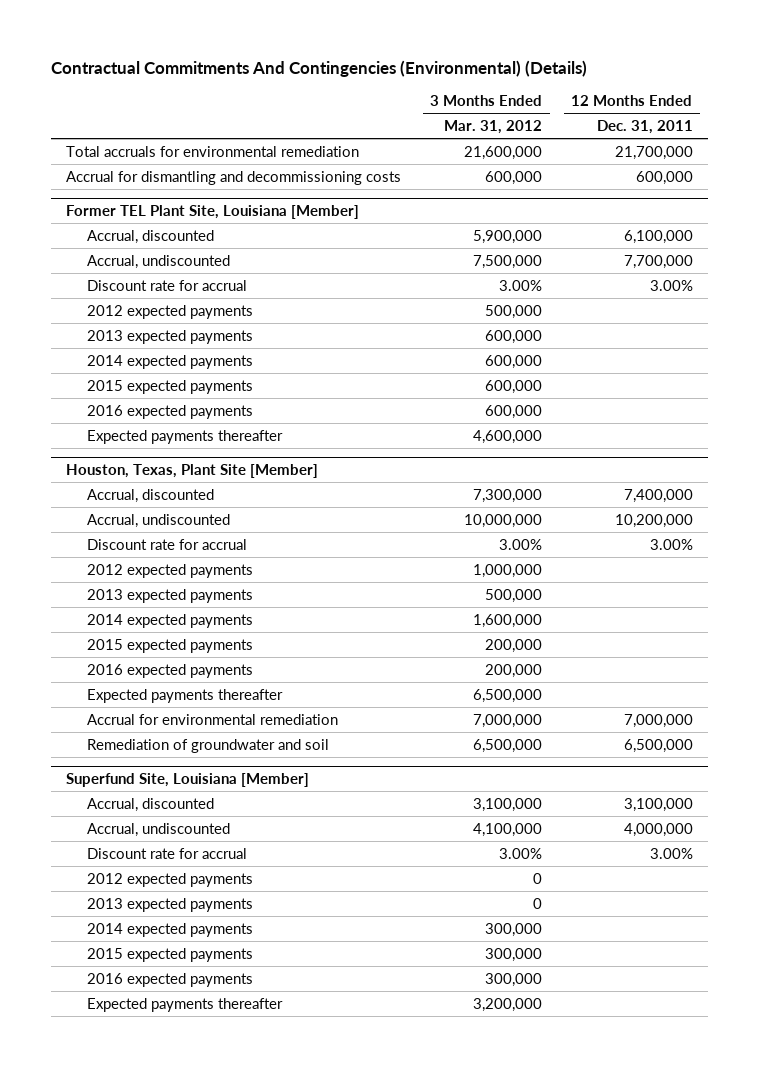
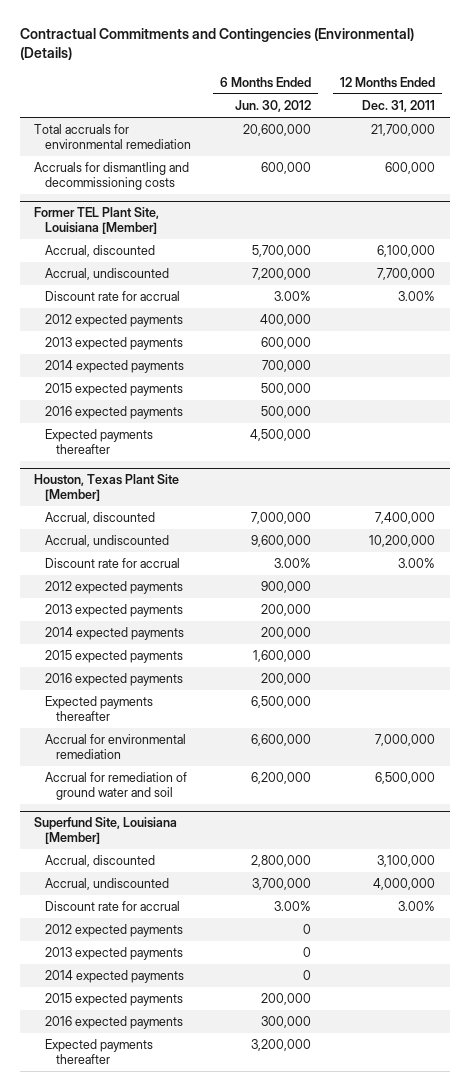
- Contractual Commitments And Contingencies (Environmental) (Details)
+ Contractual Commitments and Contingencies (Environmental) (Details)
- | 3 Months Ended Mar. 31, 2012 | 12 Months Ended Dec. 31, 2011
+ | 6 Months Ended Jun. 30, 2012 | 12 Months Ended Dec. 31, 2011
- Accrual for dismantling and decommissioning costs | 600,000 | 600,000
+ Accruals for dismantling and decommissioning costs | 600,000 | 600,000
- Houston, Texas, Plant Site [Member]
+ Houston, Texas Plant Site [Member]
- Remediation of groundwater and soil | 6,500,000 | 6,500,000
+ Accrual for remediation of ground water and soil | 6,200,000 | 6,500,000

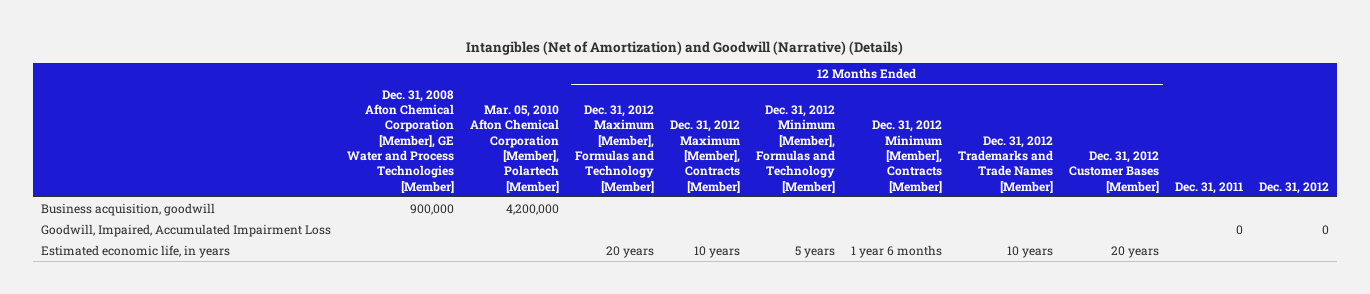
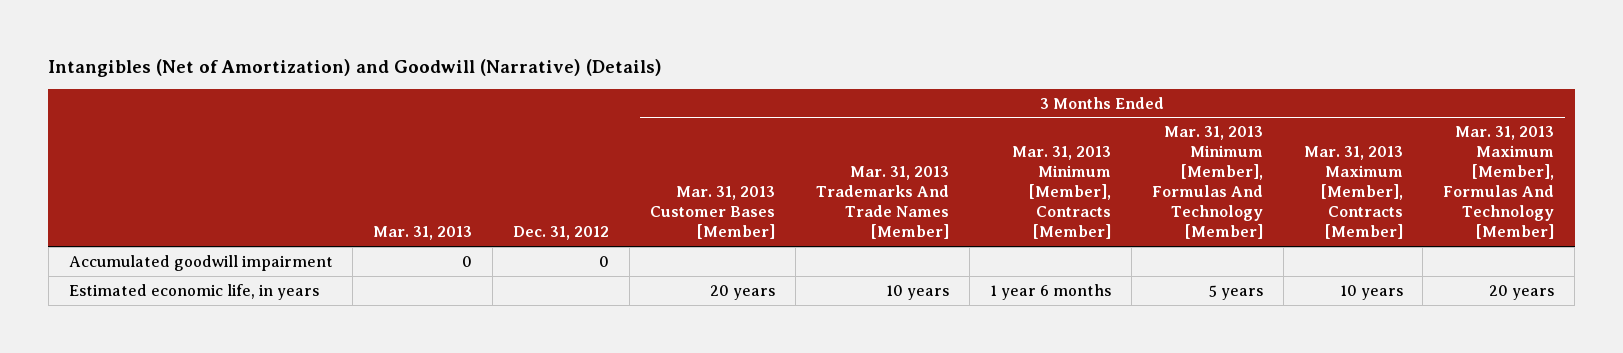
- | Dec. 31, 2008 Afton Chemical Corporation [Member], GE Water and Process Technologies [Member] | Mar. 05, 2010 Afton Chemical Corporation [Member], Polartech [Member] | 12 Months Ended Dec. 31, 2012 Maximum [Member], Formulas and Technology [Member] | 12 Months Ended Dec. 31, 2012 Maximum [Member], Contracts [Member] | 12 Months Ended Dec. 31, 2012 Minimum [Member], Formulas and Technology [Member] | 12 Months Ended Dec. 31, 2012 Minimum [Member], Contracts [Member] | 12 Months Ended Dec. 31, 2012 Trademarks and Trade Names [Member] | 12 Months Ended Dec. 31, 2012 Customer Bases [Member] | Dec. 31, 2011 | Dec. 31, 2012
+ | Mar. 31, 2013 | Dec. 31, 2012 | 3 Months Ended Mar. 31, 2013 Customer Bases [Member] | 3 Months Ended Mar. 31, 2013 Trademarks And Trade Names [Member] | 3 Months Ended Mar. 31, 2013 Minimum [Member], Contracts [Member] | 3 Months Ended Mar. 31, 2013 Minimum [Member], Formulas And Technology [Member] | 3 Months Ended Mar. 31, 2013 Maximum [Member], Contracts [Member] | 3 Months Ended Mar. 31, 2013 Maximum [Member], Formulas And Technology [Member]
- Business acquisition, goodwill | 900,000 | 4,200,000 | | | | | | | |
- Goodwill, Impaired, Accumulated Impairment Loss | | | | | | | | | 0 | 0
+ Accumulated goodwill impairment | 0 | 0 | | | | | |

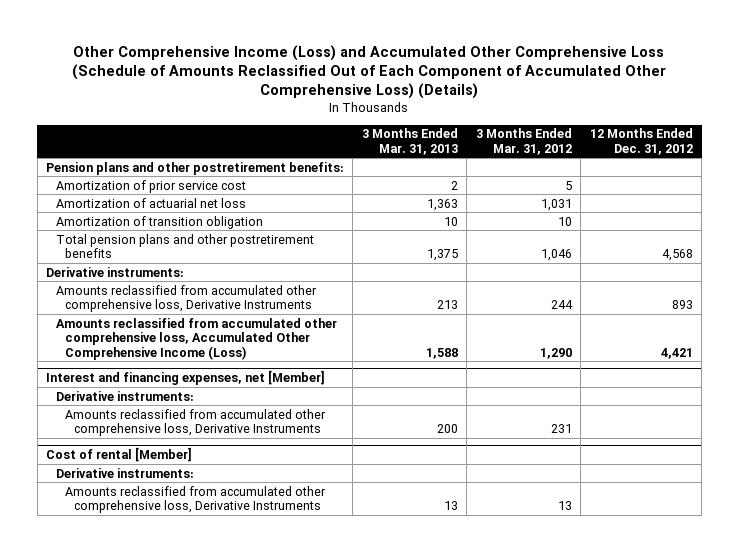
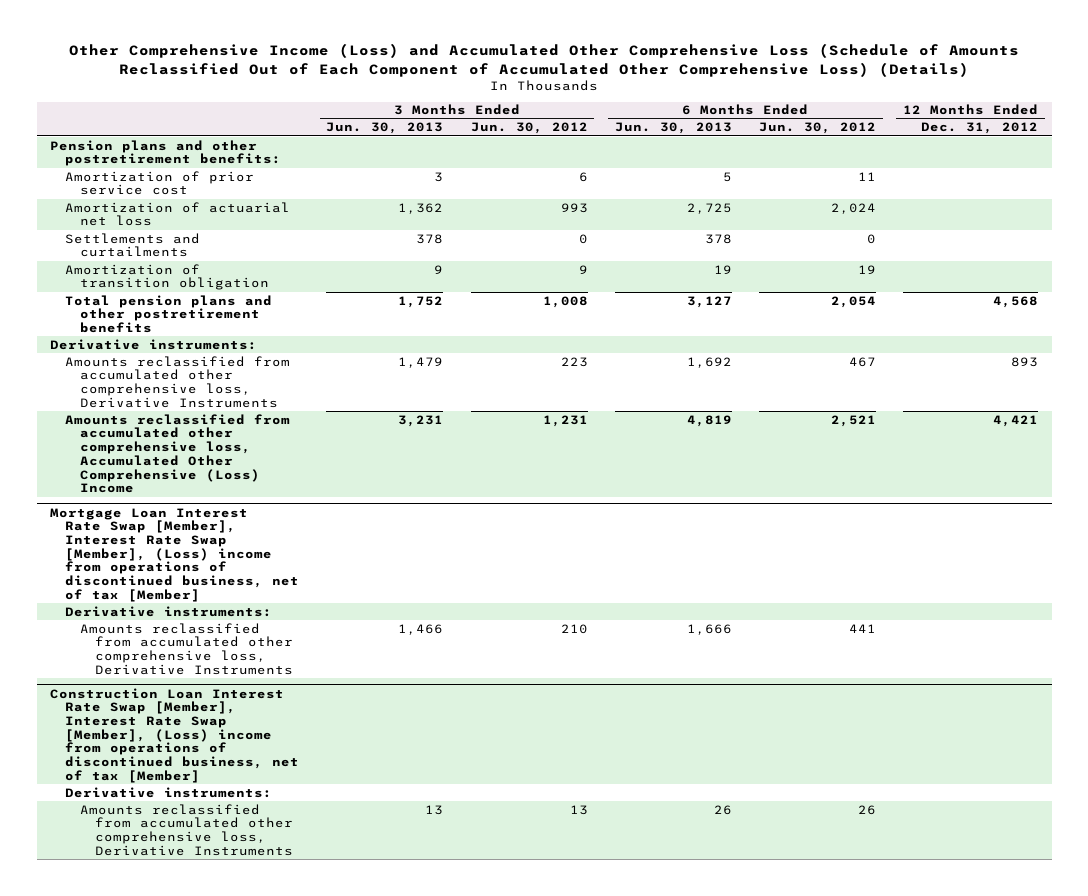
- | 3 Months Ended Mar. 31, 2013 | 3 Months Ended Mar. 31, 2012 | 12 Months Ended Dec. 31, 2012
+ | 3 Months Ended Jun. 30, 2013 | 3 Months Ended Jun. 30, 2012 | 6 Months Ended Jun. 30, 2013 | 6 Months Ended Jun. 30, 2012 | 12 Months Ended Dec. 31, 2012
+ Settlements and curtailments | 378 | 0 | 378 | 0 |
- Amounts reclassified from accumulated other comprehensive loss, Accumulated Other Comprehensive Income (Loss) | 1,588 | 1,290 | 4,421
- Interest and financing expenses, net [Member]
- Derivative instruments:
- Amounts reclassified from accumulated other comprehensive loss, Derivative Instruments | 200 | 231 |
- Cost of rental [Member]
- Derivative instruments:
- Amounts reclassified from accumulated other comprehensive loss, Derivative Instruments | 13 | 13 |
+ Amounts reclassified from accumulated other comprehensive loss, Accumulated Other Comprehensive (Loss) Income | 3,231 | 1,231 | 4,819 | 2,521 | 4,421
+ Mortgage Loan Interest Rate Swap [Member], Interest Rate Swap [Member], (Loss) income from operations of discontinued business, net of tax [Member]
+ Derivative instruments:
+ Amounts reclassified from accumulated other comprehensive loss, Derivative Instruments | 1,466 | 210 | 1,666 | 441 |
+ Construction Loan Interest Rate Swap [Member], Interest Rate Swap [Member], (Loss) income from operations of discontinued business, net of tax [Member]
+ Derivative instruments:
+ Amounts reclassified from accumulated other comprehensive loss, Derivative Instruments | 13 | 13 | 26 | 26 |

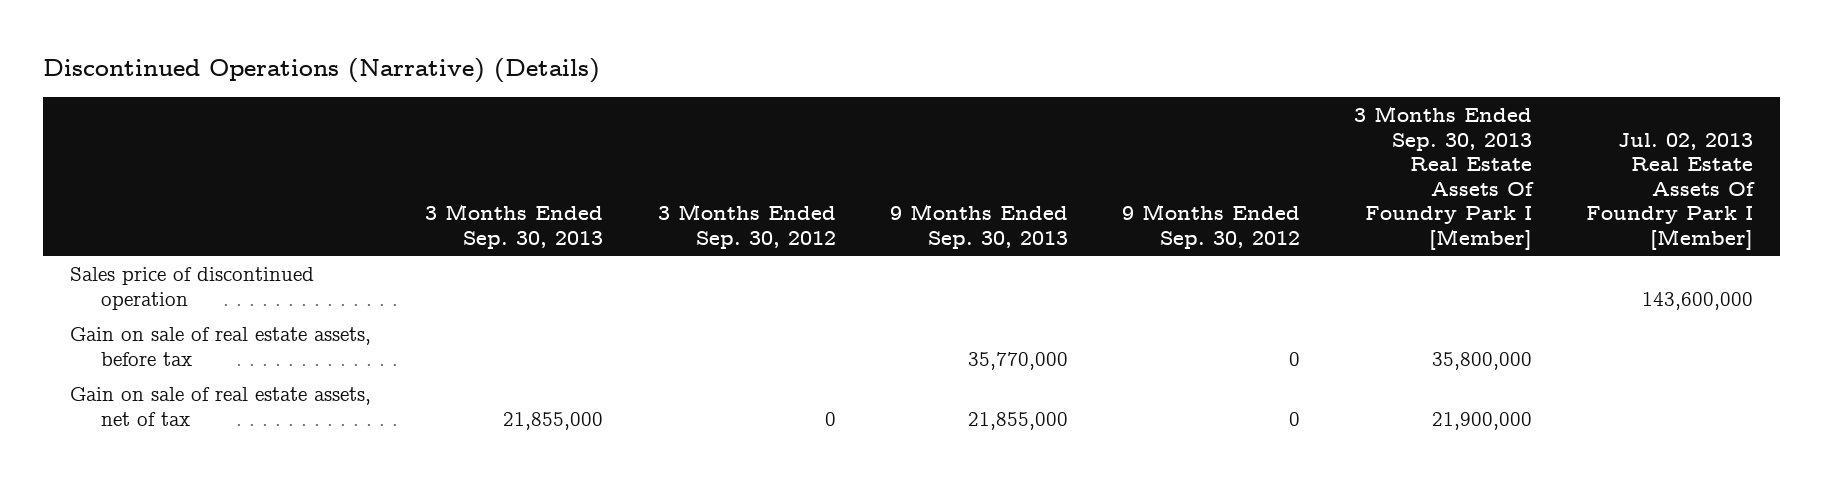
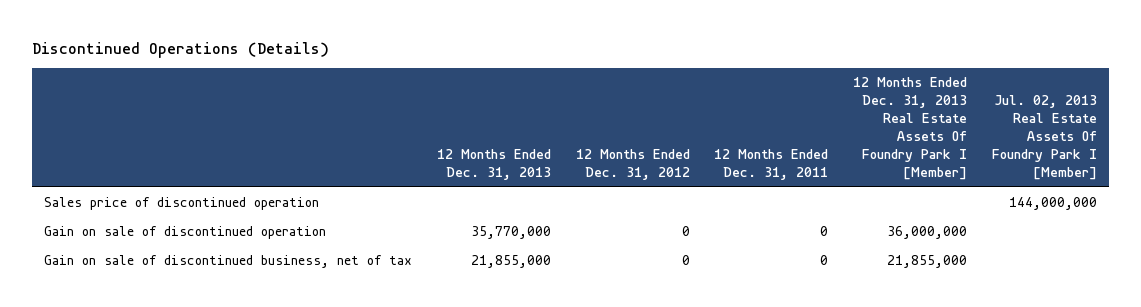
- Discontinued Operations (Narrative) (Details)
+ Discontinued Operations (Details)
- | 3 Months Ended Sep. 30, 2013 | 3 Months Ended Sep. 30, 2012 | 9 Months Ended Sep. 30, 2013 | 9 Months Ended Sep. 30, 2012 | 3 Months Ended Sep. 30, 2013 Real Estate Assets Of Foundry Park I [Member] | Jul. 02, 2013 Real Estate Assets Of Foundry Park I [Member]
+ | 12 Months Ended Dec. 31, 2013 | 12 Months Ended Dec. 31, 2012 | 12 Months Ended Dec. 31, 2011 | 12 Months Ended Dec. 31, 2013 Real Estate Assets Of Foundry Park I [Member] | Jul. 02, 2013 Real Estate Assets Of Foundry Park I [Member]
- Sales price of discontinued operation | | | | | | 143,600,000
- Gain on sale of real estate assets, before tax | | | 35,770,000 | 0 | 35,800,000 |
- Gain on sale of real estate assets, net of tax | 21,855,000 | 0 | 21,855,000 | 0 | 21,900,000 |
+ Sales price of discontinued operation | | | | | 144,000,000
+ Gain on sale of discontinued operation | 35,770,000 | 0 | 0 | 36,000,000 |
+ Gain on sale of discontinued business, net of tax | 21,855,000 | 0 | 0 | 21,855,000 |

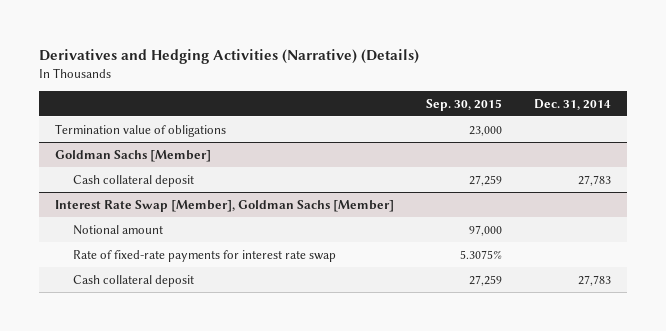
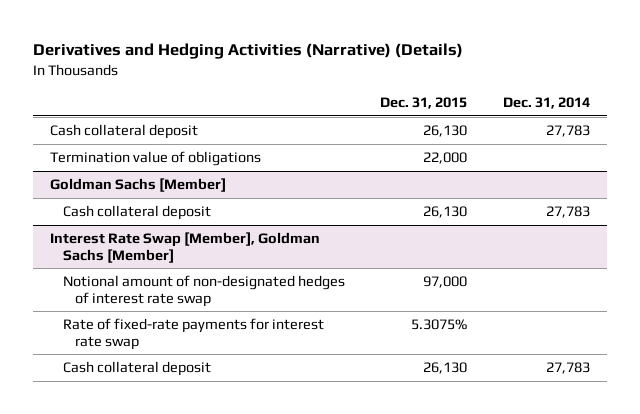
- | Sep. 30, 2015 | Dec. 31, 2014
+ | Dec. 31, 2015 | Dec. 31, 2014
+ Cash collateral deposit | 26,130 | 27,783
@ Interest Rate Swap [Member], Goldman Sachs [Member]
- Notional amount | 97,000 |
+ Notional amount of non-designated hedges of interest rate swap | 97,000 |

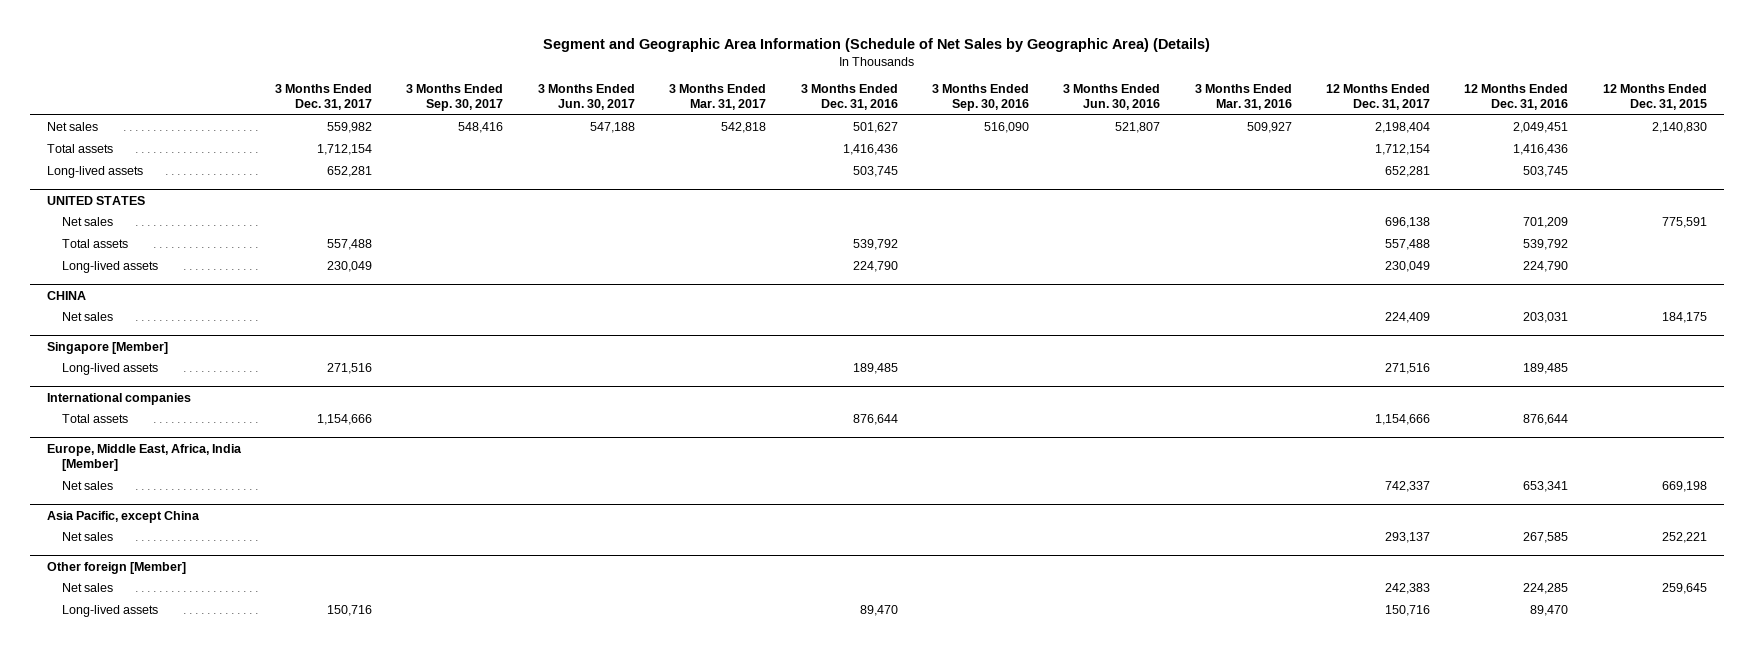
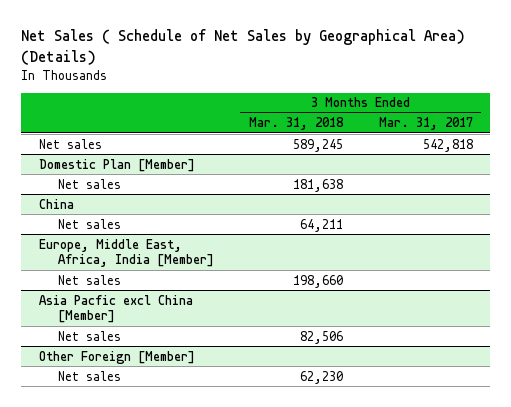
- Segment and Geographic Area Information (Schedule of Net Sales by Geographic Area) (Details)
+ Net Sales ( Schedule of Net Sales by Geographical Area) (Details)
- | 3 Months Ended Dec. 31, 2017 | 3 Months Ended Sep. 30, 2017 | 3 Months Ended Jun. 30, 2017 | 3 Months Ended Mar. 31, 2017 | 3 Months Ended Dec. 31, 2016 | 3 Months Ended Sep. 30, 2016 | 3 Months Ended Jun. 30, 2016 | 3 Months Ended Mar. 31, 2016 | 12 Months Ended Dec. 31, 2017 | 12 Months Ended Dec. 31, 2016 | 12 Months Ended Dec. 31, 2015
+ | 3 Months Ended Mar. 31, 2018 | 3 Months Ended Mar. 31, 2017
- Total assets | 1,712,154 | | | | 1,416,436 | | | | 1,712,154 | 1,416,436 |
- Long-lived assets | 652,281 | | | | 503,745 | | | | 652,281 | 503,745 |
- UNITED STATES
+ Domestic Plan [Member]
- Total assets | 557,488 | | | | 539,792 | | | | 557,488 | 539,792 |
- Long-lived assets | 230,049 | | | | 224,790 | | | | 230,049 | 224,790 |
- CHINA
+ China
- Singapore [Member]
- Long-lived assets | 271,516 | | | | 189,485 | | | | 271,516 | 189,485 |
- International companies
- Total assets | 1,154,666 | | | | 876,644 | | | | 1,154,666 | 876,644 |
- Asia Pacific, except China
+ Asia Pacfic excl China [Member]
- Other foreign [Member]
+ Other Foreign [Member]
- Long-lived assets | 150,716 | | | | 89,470 | | | | 150,716 | 89,470 |

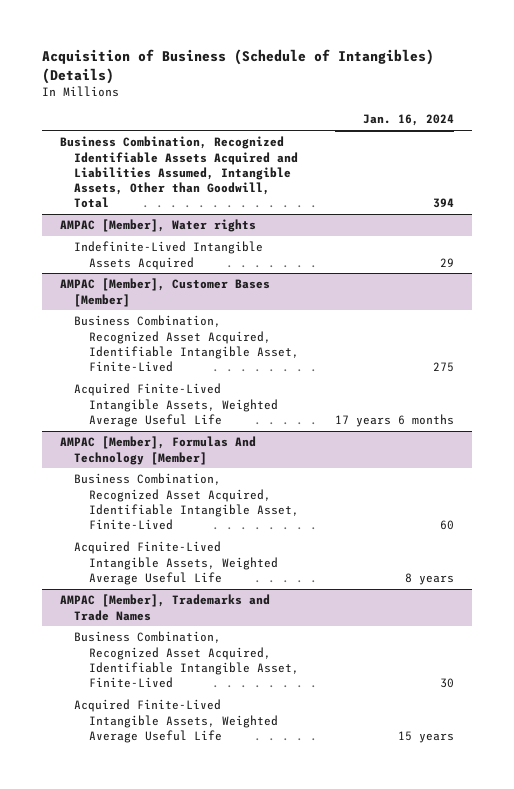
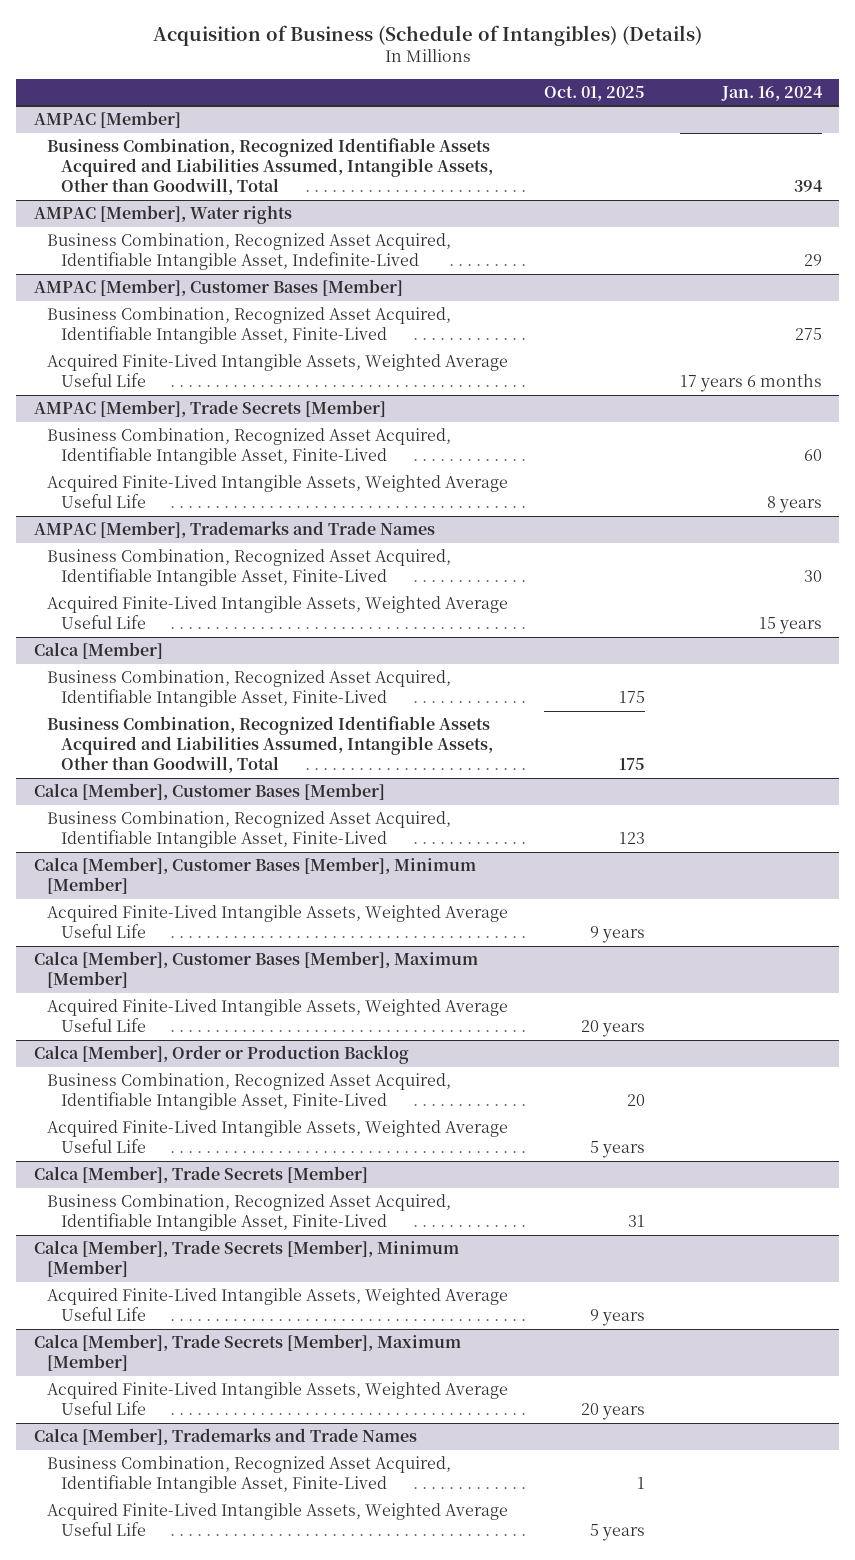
- | Jan. 16, 2024
+ | Oct. 01, 2025 | Jan. 16, 2024
+ AMPAC [Member]
@ AMPAC [Member], Water rights
- Indefinite-Lived Intangible Assets Acquired | 29
+ Business Combination, Recognized Asset Acquired, Identifiable Intangible Asset, Indefinite-Lived | | 29
- AMPAC [Member], Formulas And Technology [Member]
+ AMPAC [Member], Trade Secrets [Member]
+ Calca [Member]
+ Business Combination, Recognized Asset Acquired, Identifiable Intangible Asset, Finite-Lived | 175 |
+ Business Combination, Recognized Identifiable Assets Acquired and Liabilities Assumed, Intangible Assets, Other than Goodwill, Total | 175 |
+ Calca [Member], Customer Bases [Member]
+ Business Combination, Recognized Asset Acquired, Identifiable Intangible Asset, Finite-Lived | 123 |
+ Calca [Member], Customer Bases [Member], Minimum [Member]
+ Acquired Finite-Lived Intangible Assets, Weighted Average Useful Life | 9 years |
+ Calca [Member], Customer Bases [Member], Maximum [Member]
+ Acquired Finite-Lived Intangible Assets, Weighted Average Useful Life | 20 years |
+ Calca [Member], Order or Production Backlog
+ Business Combination, Recognized Asset Acquired, Identifiable Intangible Asset, Finite-Lived | 20 |
+ Acquired Finite-Lived Intangible Assets, Weighted Average Useful Life | 5 years |
+ Calca [Member], Trade Secrets [Member]
+ Business Combination, Recognized Asset Acquired, Identifiable Intangible Asset, Finite-Lived | 31 |
+ Calca [Member], Trade Secrets [Member], Minimum [Member]
+ Acquired Finite-Lived Intangible Assets, Weighted Average Useful Life | 9 years |
+ Calca [Member], Trade Secrets [Member], Maximum [Member]
+ Acquired Finite-Lived Intangible Assets, Weighted Average Useful Life | 20 years |
+ Calca [Member], Trademarks and Trade Names
+ Business Combination, Recognized Asset Acquired, Identifiable Intangible Asset, Finite-Lived | 1 |
+ Acquired Finite-Lived Intangible Assets, Weighted Average Useful Life | 5 years |

